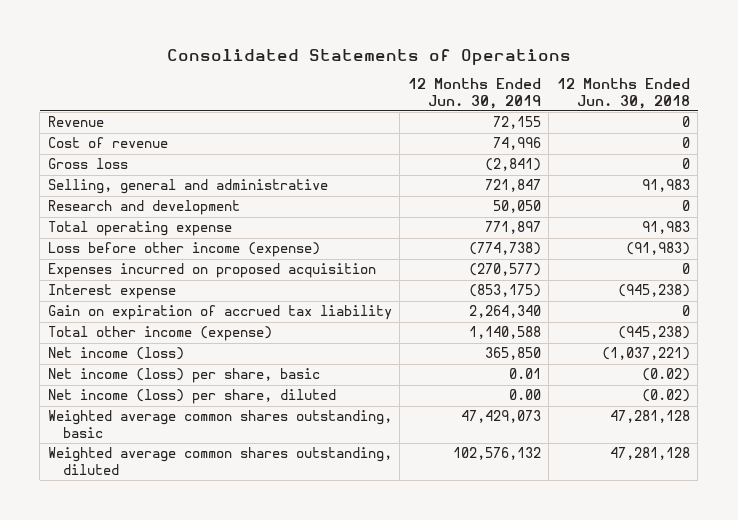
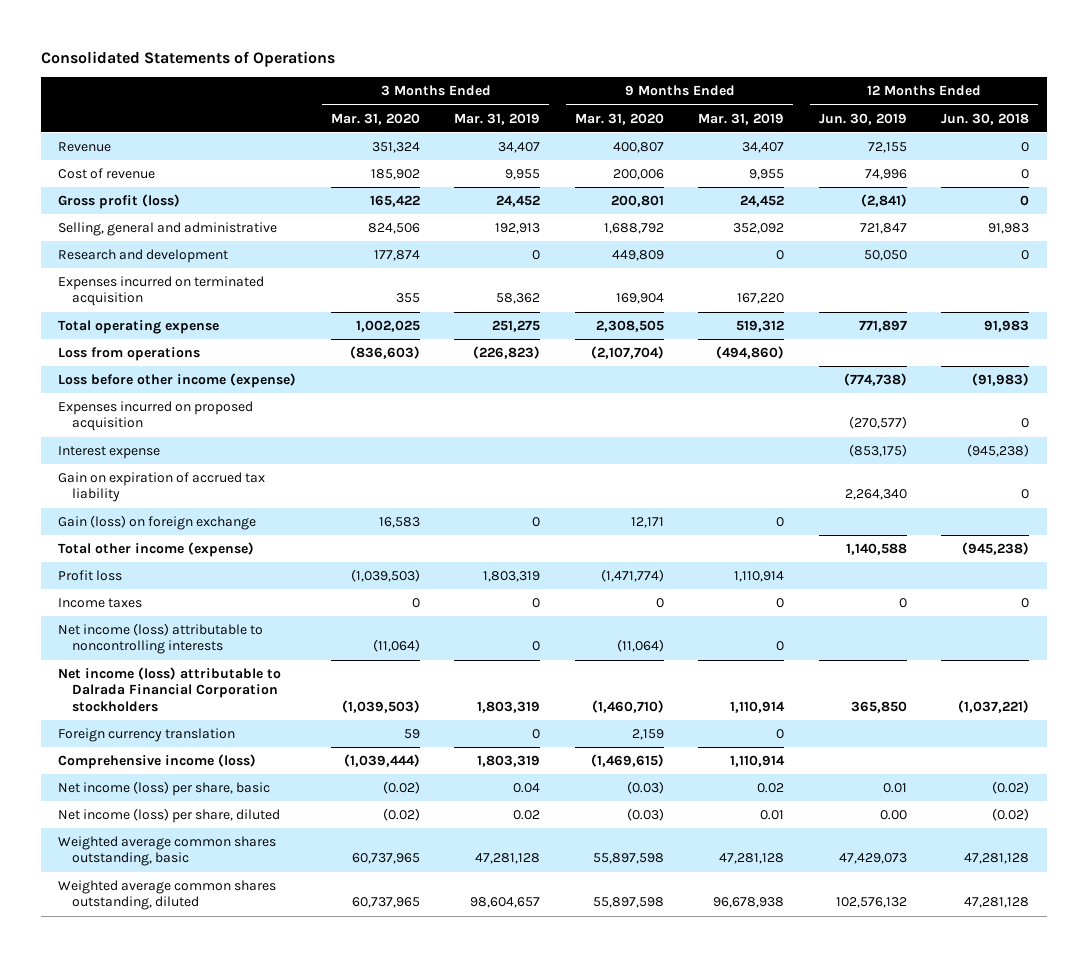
- | 12 Months Ended Jun. 30, 2019 | 12 Months Ended Jun. 30, 2018
+ | 3 Months Ended Mar. 31, 2020 | 3 Months Ended Mar. 31, 2019 | 9 Months Ended Mar. 31, 2020 | 9 Months Ended Mar. 31, 2019 | 12 Months Ended Jun. 30, 2019 | 12 Months Ended Jun. 30, 2018
- Gross loss | (2,841) | 0
+ Gross profit (loss) | 165,422 | 24,452 | 200,801 | 24,452 | (2,841) | 0
+ Expenses incurred on terminated acquisition | 355 | 58,362 | 169,904 | 167,220 | |
+ Loss from operations | (836,603) | (226,823) | (2,107,704) | (494,860) | |
+ Gain (loss) on foreign exchange | 16,583 | 0 | 12,171 | 0 | |
- Net income (loss) | 365,850 | (1,037,221)
+ Profit loss | (1,039,503) | 1,803,319 | (1,471,774) | 1,110,914 | |
+ Income taxes | 0 | 0 | 0 | 0 | 0 | 0
+ Net income (loss) attributable to noncontrolling interests | (11,064) | 0 | (11,064) | 0 | |
+ Net income (loss) attributable to Dalrada Financial Corporation stockholders | (1,039,503) | 1,803,319 | (1,460,710) | 1,110,914 | 365,850 | (1,037,221)
+ Foreign currency translation | 59 | 0 | 2,159 | 0 | |
+ Comprehensive income (loss) | (1,039,444) | 1,803,319 | (1,469,615) | 1,110,914 | |

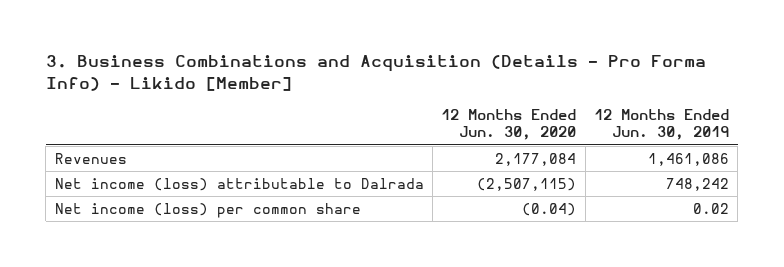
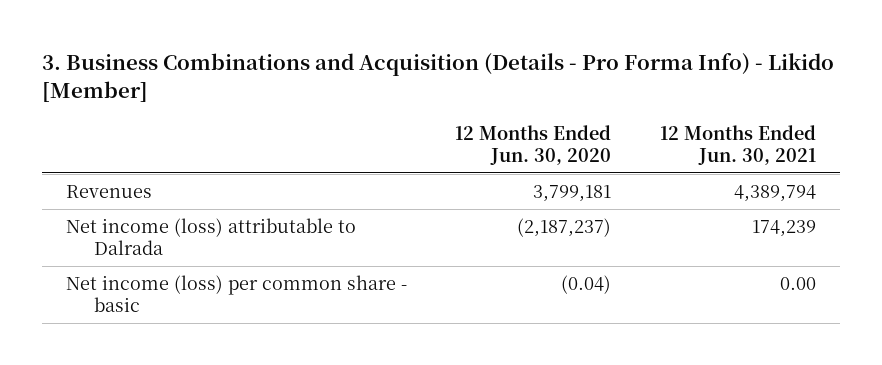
- | 12 Months Ended Jun. 30, 2020 | 12 Months Ended Jun. 30, 2019
+ | 12 Months Ended Jun. 30, 2020 | 12 Months Ended Jun. 30, 2021
- Revenues | 2,177,084 | 1,461,086
- Net income (loss) attributable to Dalrada | (2,507,115) | 748,242
- Net income (loss) per common share | (0.04) | 0.02
+ Revenues | 3,799,181 | 4,389,794
+ Net income (loss) attributable to Dalrada | (2,187,237) | 174,239
+ Net income (loss) per common share - basic | (0.04) | 0.00

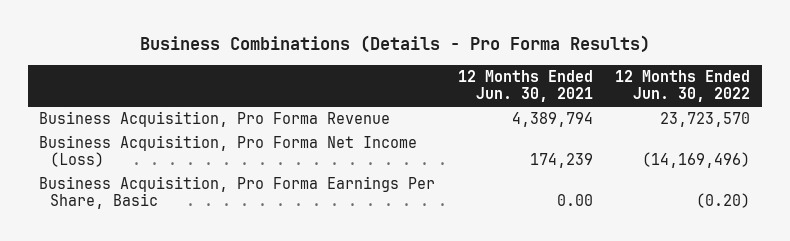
- 3. Business Combinations and Acquisition (Details - Pro Forma Info) - Likido [Member]
+ Business Combinations (Details - Pro Forma Results)
- | 12 Months Ended Jun. 30, 2020 | 12 Months Ended Jun. 30, 2021
+ | 12 Months Ended Jun. 30, 2021 | 12 Months Ended Jun. 30, 2022
- Revenues | 3,799,181 | 4,389,794
- Net income (loss) attributable to Dalrada | (2,187,237) | 174,239
- Net income (loss) per common share - basic | (0.04) | 0.00
+ Business Acquisition, Pro Forma Revenue | 4,389,794 | 23,723,570
+ Business Acquisition, Pro Forma Net Income (Loss) | 174,239 | (14,169,496)
+ Business Acquisition, Pro Forma Earnings Per Share, Basic | 0.00 | (0.20)

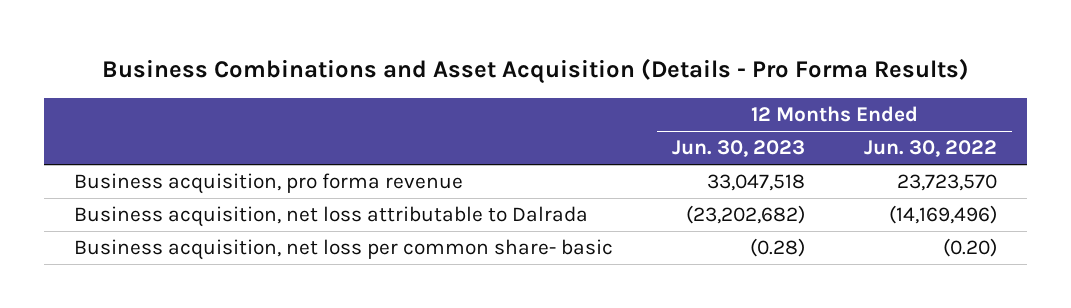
- Business Combinations (Details - Pro Forma Results)
+ Business Combinations and Asset Acquisition (Details - Pro Forma Results)
- | 12 Months Ended Jun. 30, 2021 | 12 Months Ended Jun. 30, 2022
+ | 12 Months Ended Jun. 30, 2023 | 12 Months Ended Jun. 30, 2022
- Business Acquisition, Pro Forma Revenue | 4,389,794 | 23,723,570
- Business Acquisition, Pro Forma Net Income (Loss) | 174,239 | (14,169,496)
- Business Acquisition, Pro Forma Earnings Per Share, Basic | 0.00 | (0.20)
+ Business acquisition, pro forma revenue | 33,047,518 | 23,723,570
+ Business acquisition, net loss attributable to Dalrada | (23,202,682) | (14,169,496)
+ Business acquisition, net loss per common share- basic | (0.28) | (0.20)

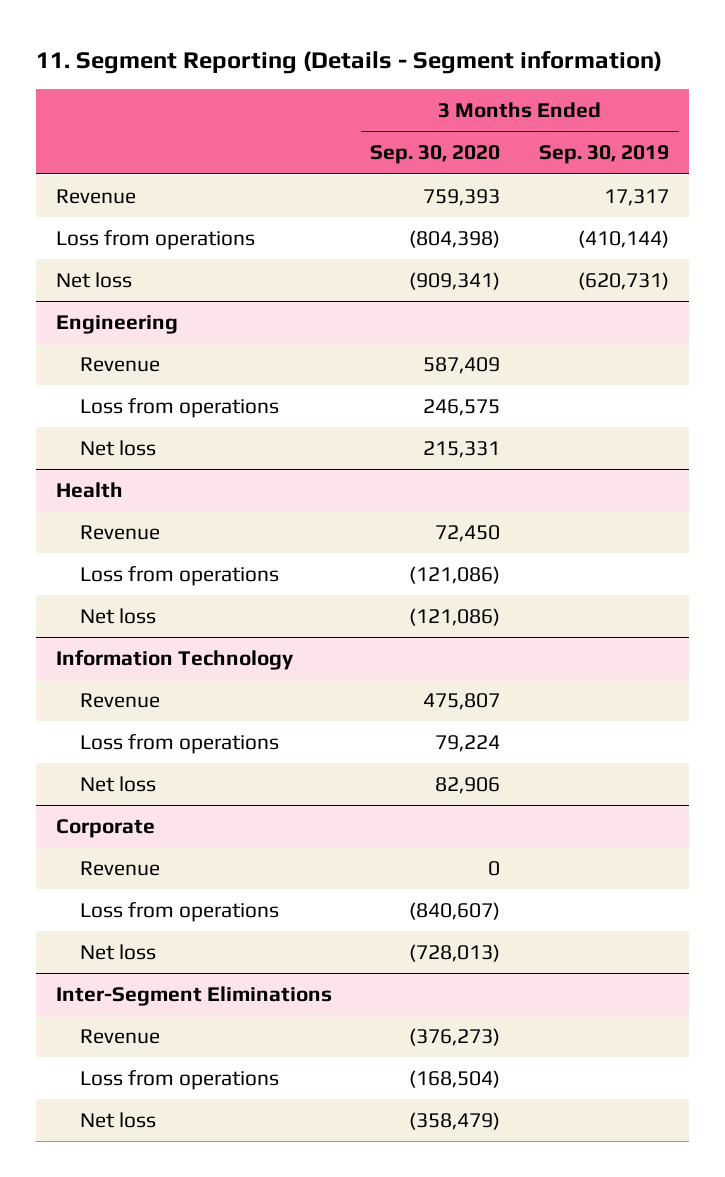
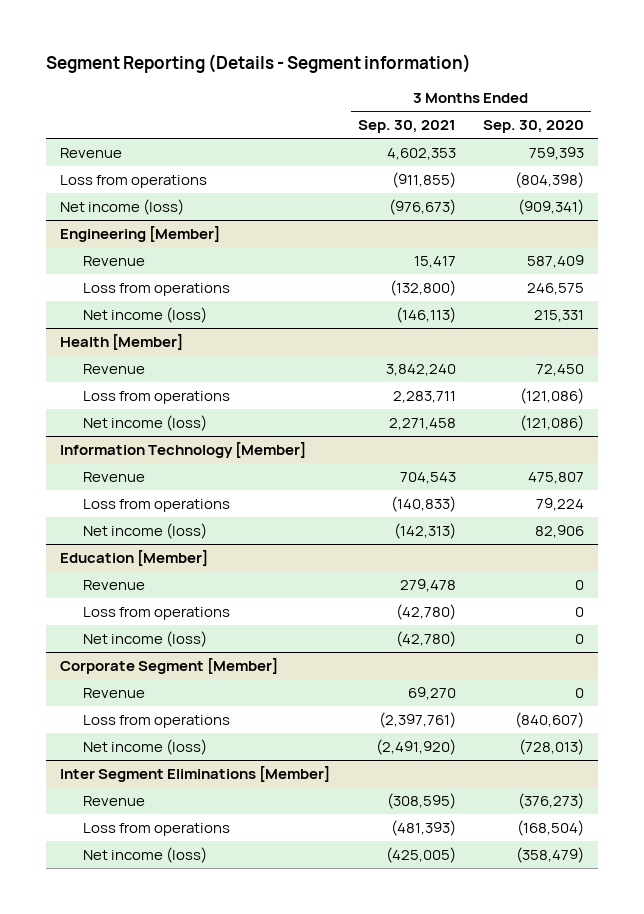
- 11. Segment Reporting (Details - Segment information)
+ Segment Reporting (Details - Segment information)
- | 3 Months Ended Sep. 30, 2020 | 3 Months Ended Sep. 30, 2019
+ | 3 Months Ended Sep. 30, 2021 | 3 Months Ended Sep. 30, 2020
- Net loss | (909,341) | (620,731)
- Engineering
+ Net income (loss) | (976,673) | (909,341)
+ Engineering [Member]
- Net loss | 215,331 |
- Health
+ Net income (loss) | (146,113) | 215,331
+ Health [Member]
- Net loss | (121,086) |
- Information Technology
+ Net income (loss) | 2,271,458 | (121,086)
+ Information Technology [Member]
- Net loss | 82,906 |
- Corporate
+ Net income (loss) | (142,313) | 82,906
+ Education [Member]
+ Loss from operations | (42,780) | 0
+ Net income (loss) | (42,780) | 0
+ Corporate Segment [Member]
+ Revenue | 69,270 | 0
- Net loss | (728,013) |
- Inter-Segment Eliminations
+ Net income (loss) | (2,491,920) | (728,013)
+ Inter Segment Eliminations [Member]
- Net loss | (358,479) |
+ Net income (loss) | (425,005) | (358,479)

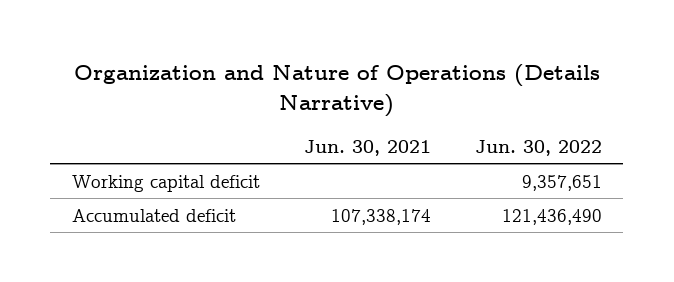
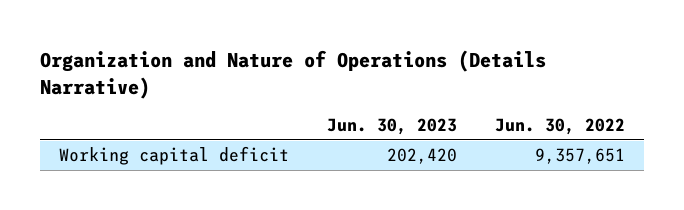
- | Jun. 30, 2021 | Jun. 30, 2022
+ | Jun. 30, 2023 | Jun. 30, 2022
- Accumulated deficit | 107,338,174 | 121,436,490

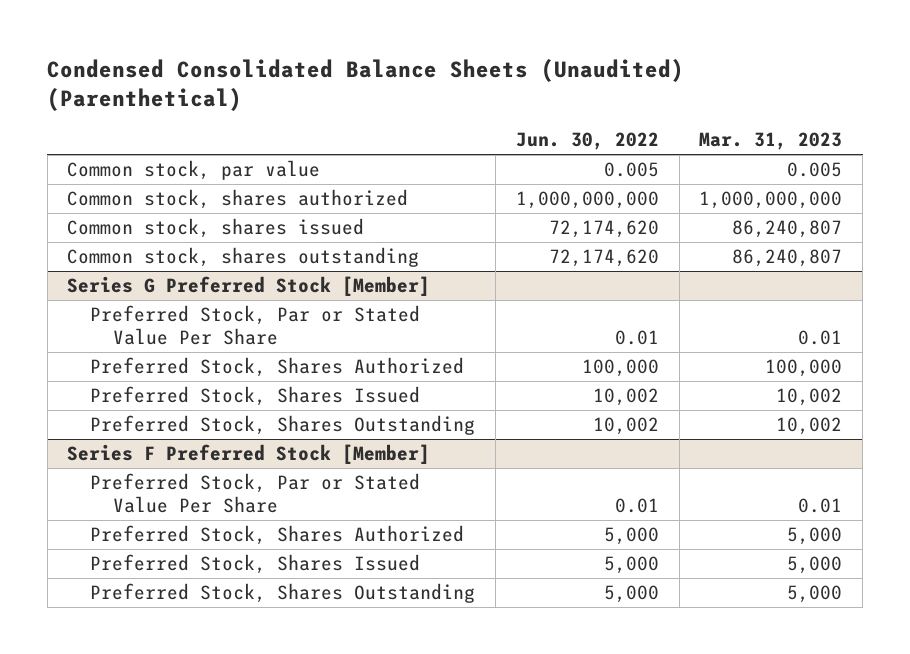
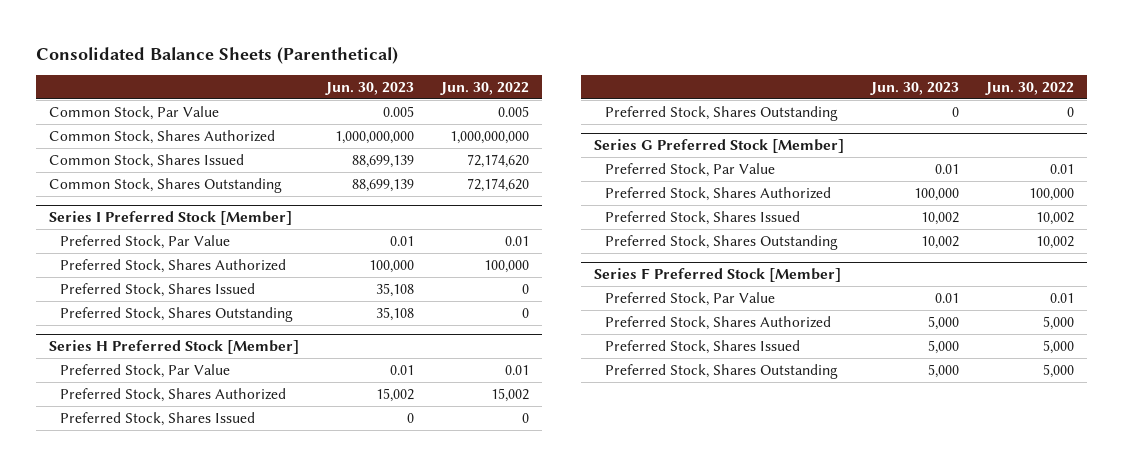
- Condensed Consolidated Balance Sheets (Unaudited) (Parenthetical)
+ Consolidated Balance Sheets (Parenthetical)
- | Jun. 30, 2022 | Mar. 31, 2023
+ | Jun. 30, 2023 | Jun. 30, 2022
- Common stock, par value | 0.005 | 0.005
- Common stock, shares authorized | 1,000,000,000 | 1,000,000,000
- Common stock, shares issued | 72,174,620 | 86,240,807
- Common stock, shares outstanding | 72,174,620 | 86,240,807
+ Common Stock, Par Value | 0.005 | 0.005
+ Common Stock, Shares Authorized | 1,000,000,000 | 1,000,000,000
+ Common Stock, Shares Issued | 88,699,139 | 72,174,620
+ Common Stock, Shares Outstanding | 88,699,139 | 72,174,620
+ Series I Preferred Stock [Member]
+ Preferred Stock, Par Value | 0.01 | 0.01
+ Preferred Stock, Shares Authorized | 100,000 | 100,000
+ Preferred Stock, Shares Issued | 35,108 | 0
+ Preferred Stock, Shares Outstanding | 35,108 | 0
+ Series H Preferred Stock [Member]
+ Preferred Stock, Par Value | 0.01 | 0.01
+ Preferred Stock, Shares Authorized | 15,002 | 15,002
+ Preferred Stock, Shares Issued | 0 | 0
+ Preferred Stock, Shares Outstanding | 0 | 0
@ Series G Preferred Stock [Member]
- Preferred Stock, Par or Stated Value Per Share | 0.01 | 0.01
+ Preferred Stock, Par Value | 0.01 | 0.01
@ Series F Preferred Stock [Member]
- Preferred Stock, Par or Stated Value Per Share | 0.01 | 0.01
+ Preferred Stock, Par Value | 0.01 | 0.01

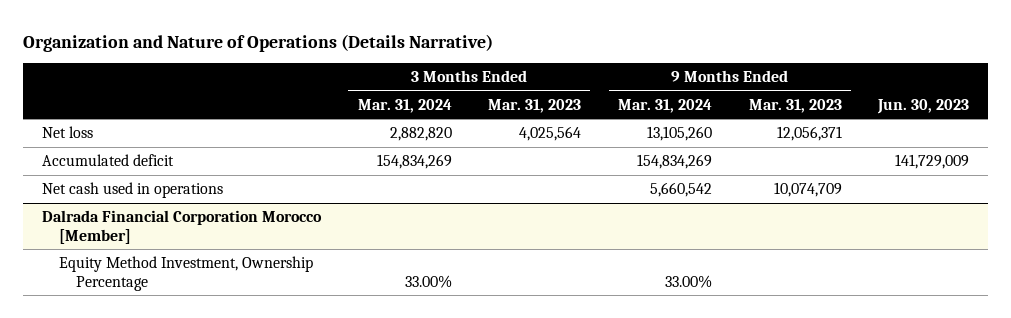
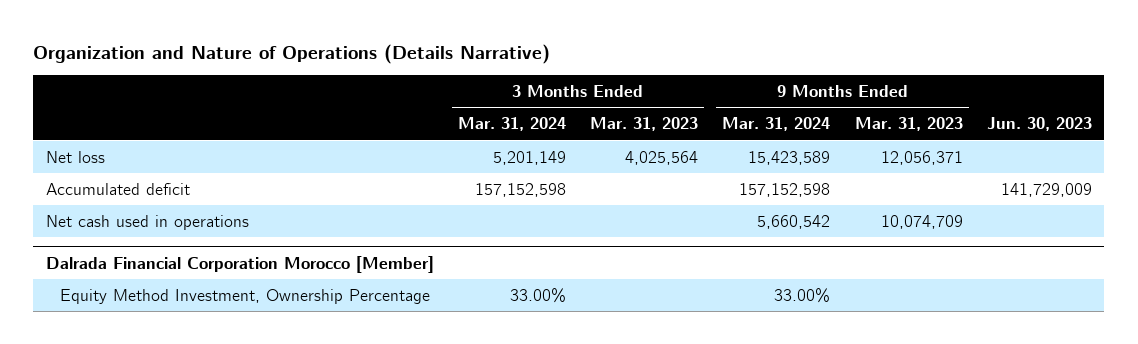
- Net loss | 2,882,820 | 4,025,564 | 13,105,260 | 12,056,371 |
- Accumulated deficit | 154,834,269 | | 154,834,269 | | 141,729,009
+ Net loss | 5,201,149 | 4,025,564 | 15,423,589 | 12,056,371 |
+ Accumulated deficit | 157,152,598 | | 157,152,598 | | 141,729,009

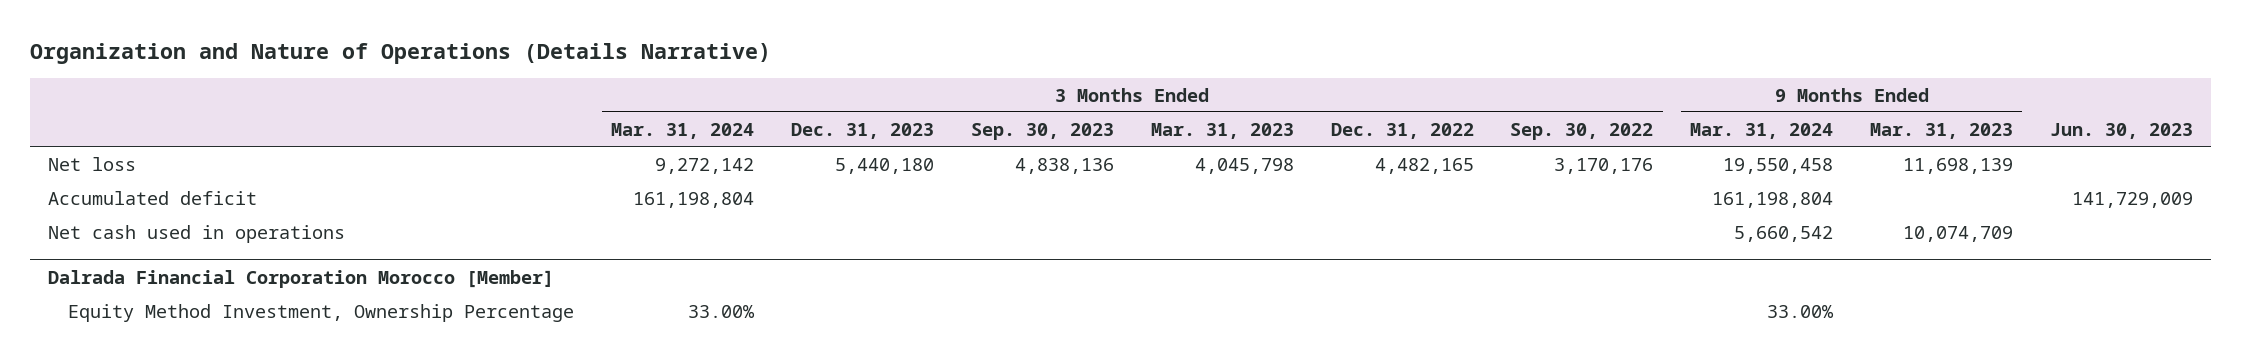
- | 3 Months Ended Mar. 31, 2024 | 3 Months Ended Mar. 31, 2023 | 9 Months Ended Mar. 31, 2024 | 9 Months Ended Mar. 31, 2023 | Jun. 30, 2023
+ | 3 Months Ended Mar. 31, 2024 | 3 Months Ended Dec. 31, 2023 | 3 Months Ended Sep. 30, 2023 | 3 Months Ended Mar. 31, 2023 | 3 Months Ended Dec. 31, 2022 | 3 Months Ended Sep. 30, 2022 | 9 Months Ended Mar. 31, 2024 | 9 Months Ended Mar. 31, 2023 | Jun. 30, 2023
- Net loss | 5,201,149 | 4,025,564 | 15,423,589 | 12,056,371 |
- Accumulated deficit | 157,152,598 | | 157,152,598 | | 141,729,009
+ Net loss | 9,272,142 | 5,440,180 | 4,838,136 | 4,045,798 | 4,482,165 | 3,170,176 | 19,550,458 | 11,698,139 |
+ Accumulated deficit | 161,198,804 | | | | | | 161,198,804 | | 141,729,009

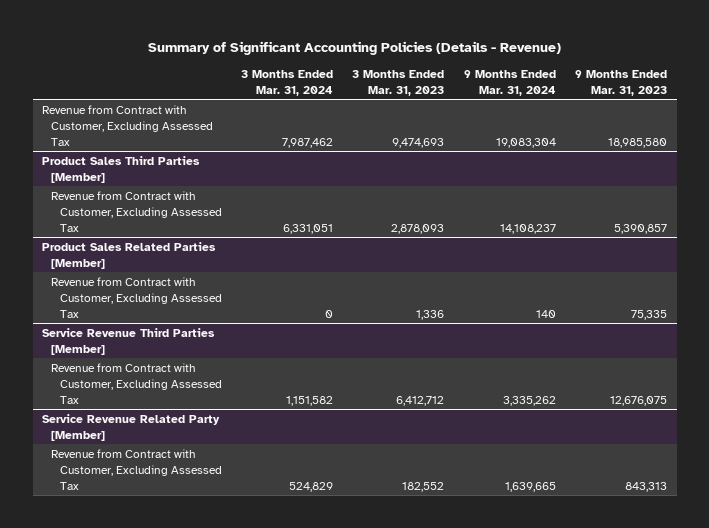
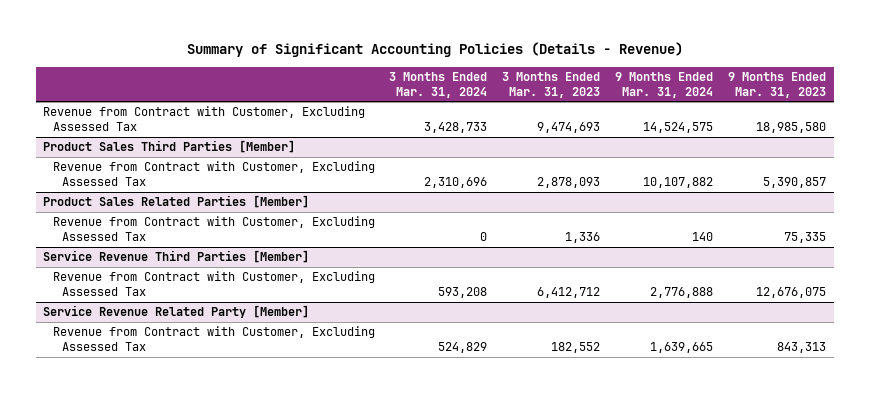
- Revenue from Contract with Customer, Excluding Assessed Tax | 7,987,462 | 9,474,693 | 19,083,304 | 18,985,580
+ Revenue from Contract with Customer, Excluding Assessed Tax | 3,428,733 | 9,474,693 | 14,524,575 | 18,985,580
@ Product Sales Third Parties [Member]
- Revenue from Contract with Customer, Excluding Assessed Tax | 6,331,051 | 2,878,093 | 14,108,237 | 5,390,857
+ Revenue from Contract with Customer, Excluding Assessed Tax | 2,310,696 | 2,878,093 | 10,107,882 | 5,390,857
@ Service Revenue Third Parties [Member]
- Revenue from Contract with Customer, Excluding Assessed Tax | 1,151,582 | 6,412,712 | 3,335,262 | 12,676,075
+ Revenue from Contract with Customer, Excluding Assessed Tax | 593,208 | 6,412,712 | 2,776,888 | 12,676,075

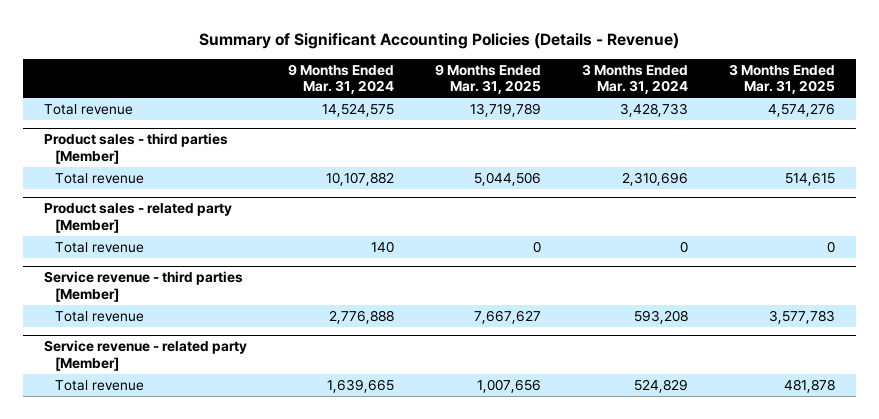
- | 3 Months Ended Mar. 31, 2024 | 3 Months Ended Mar. 31, 2023 | 9 Months Ended Mar. 31, 2024 | 9 Months Ended Mar. 31, 2023
+ | 9 Months Ended Mar. 31, 2024 | 9 Months Ended Mar. 31, 2025 | 3 Months Ended Mar. 31, 2024 | 3 Months Ended Mar. 31, 2025
- Revenue from Contract with Customer, Excluding Assessed Tax | 3,428,733 | 9,474,693 | 14,524,575 | 18,985,580
- Product Sales Third Parties [Member]
- Revenue from Contract with Customer, Excluding Assessed Tax | 2,310,696 | 2,878,093 | 10,107,882 | 5,390,857
- Product Sales Related Parties [Member]
- Revenue from Contract with Customer, Excluding Assessed Tax | 0 | 1,336 | 140 | 75,335
- Service Revenue Third Parties [Member]
- Revenue from Contract with Customer, Excluding Assessed Tax | 593,208 | 6,412,712 | 2,776,888 | 12,676,075
- Service Revenue Related Party [Member]
- Revenue from Contract with Customer, Excluding Assessed Tax | 524,829 | 182,552 | 1,639,665 | 843,313
+ Total revenue | 14,524,575 | 13,719,789 | 3,428,733 | 4,574,276
+ Product sales - third parties [Member]
+ Total revenue | 10,107,882 | 5,044,506 | 2,310,696 | 514,615
+ Product sales - related party [Member]
+ Total revenue | 140 | 0 | 0 | 0
+ Service revenue - third parties [Member]
+ Total revenue | 2,776,888 | 7,667,627 | 593,208 | 3,577,783
+ Service revenue - related party [Member]
+ Total revenue | 1,639,665 | 1,007,656 | 524,829 | 481,878

